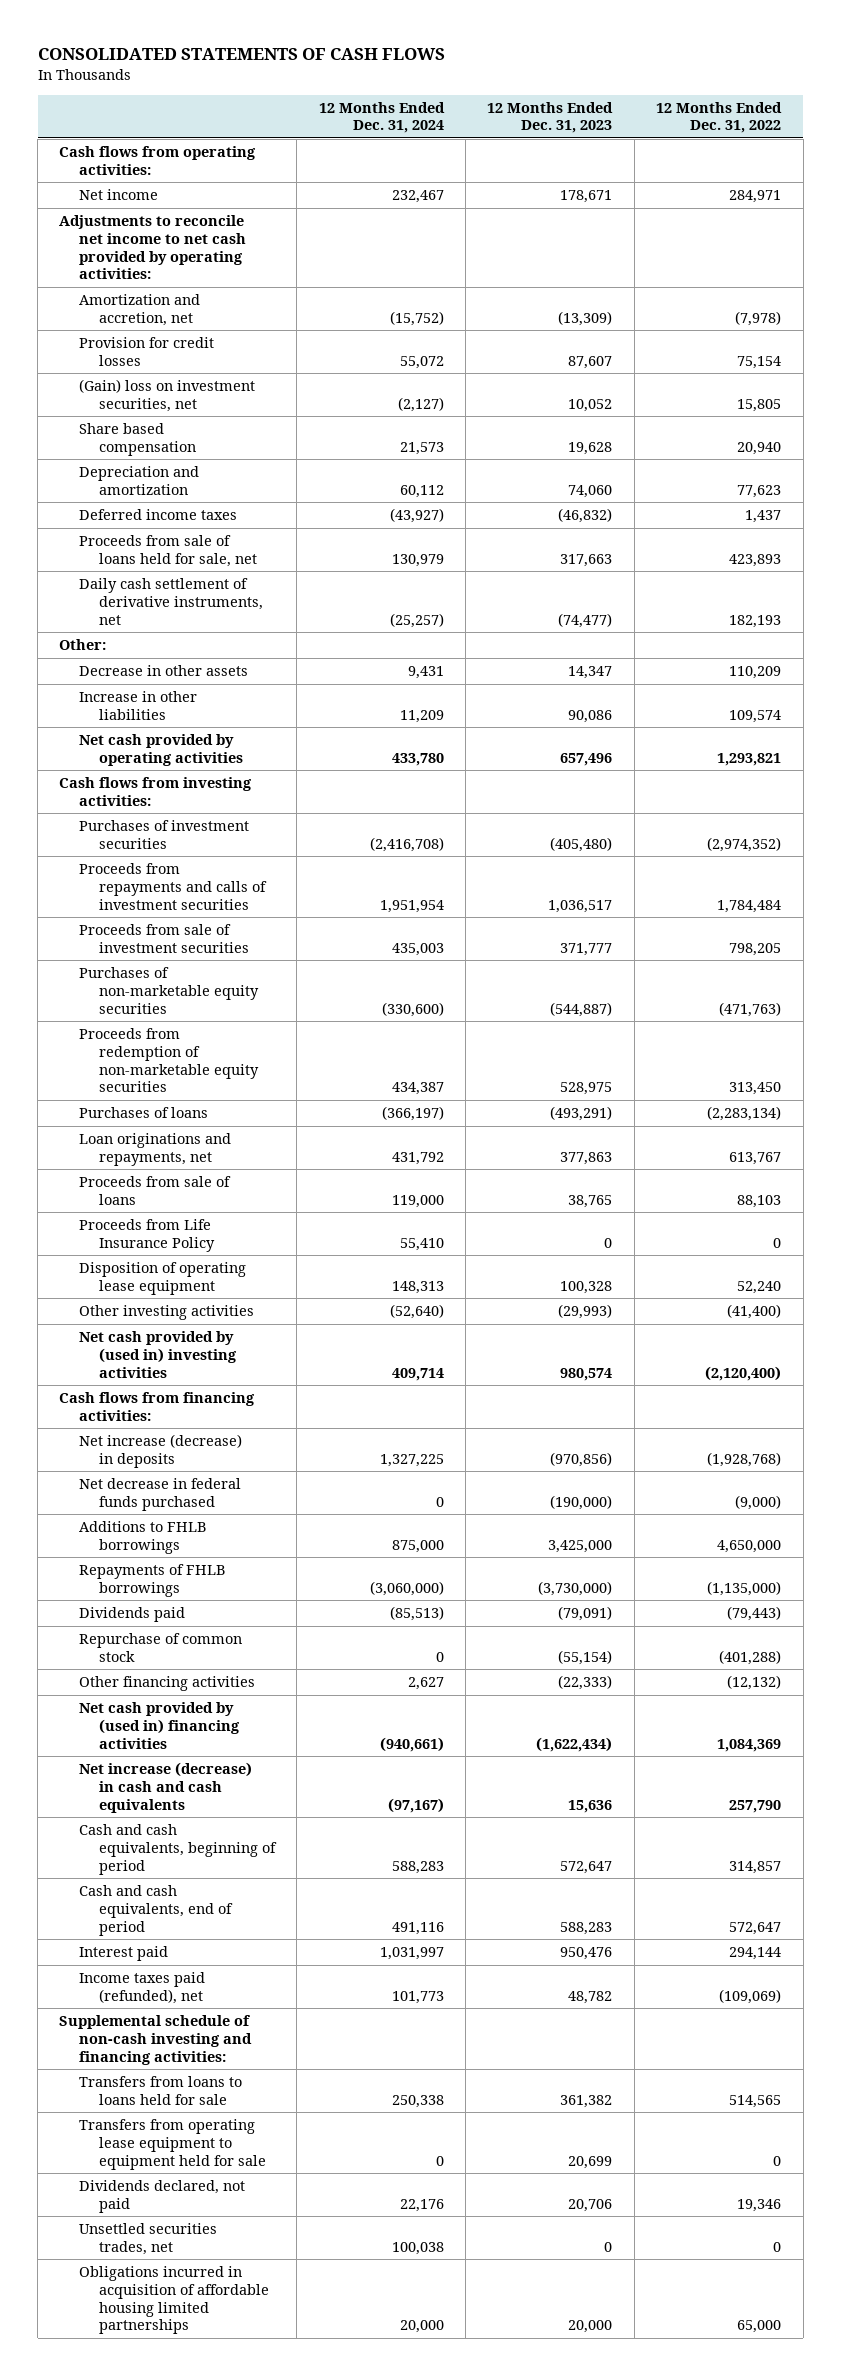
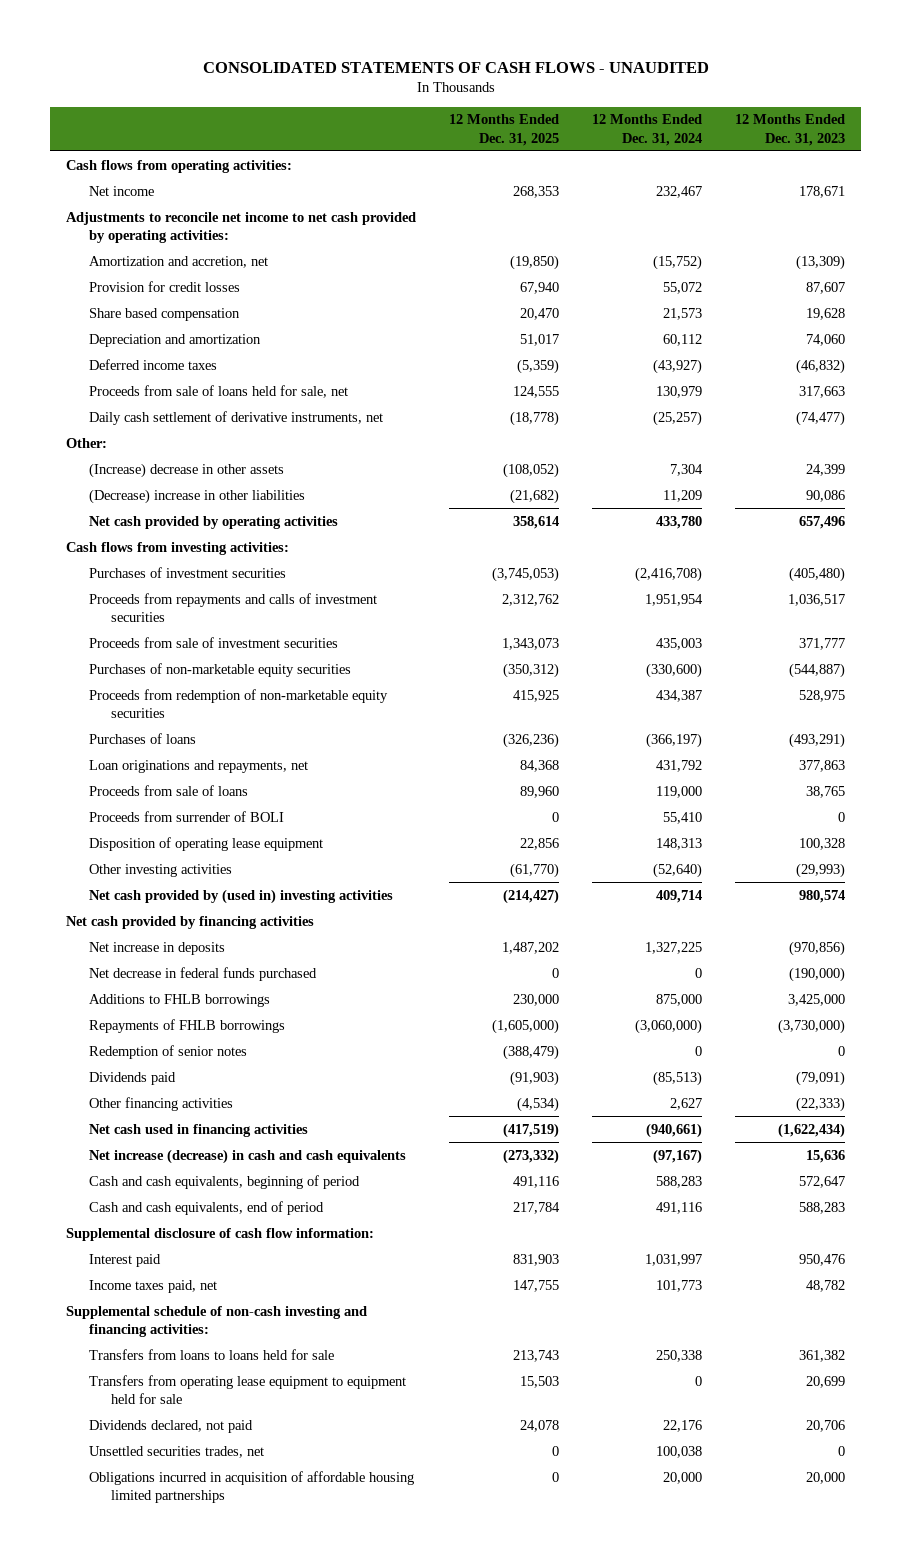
- CONSOLIDATED STATEMENTS OF CASH FLOWS
+ CONSOLIDATED STATEMENTS OF CASH FLOWS - UNAUDITED
- | 12 Months Ended Dec. 31, 2024 | 12 Months Ended Dec. 31, 2023 | 12 Months Ended Dec. 31, 2022
+ | 12 Months Ended Dec. 31, 2025 | 12 Months Ended Dec. 31, 2024 | 12 Months Ended Dec. 31, 2023
- (Gain) loss on investment securities, net | (2,127) | 10,052 | 15,805
- Decrease in other assets | 9,431 | 14,347 | 110,209
- Increase in other liabilities | 11,209 | 90,086 | 109,574
+ (Increase) decrease in other assets | (108,052) | 7,304 | 24,399
+ (Decrease) increase in other liabilities | (21,682) | 11,209 | 90,086
- Proceeds from Life Insurance Policy | 55,410 | 0 | 0
+ Proceeds from surrender of BOLI | 0 | 55,410 | 0
- Cash flows from financing activities:
- Net increase (decrease) in deposits | 1,327,225 | (970,856) | (1,928,768)
+ Net cash provided by financing activities
+ Net increase in deposits | 1,487,202 | 1,327,225 | (970,856)
+ Redemption of senior notes | (388,479) | 0 | 0
- Repurchase of common stock | 0 | (55,154) | (401,288)
- Net cash provided by (used in) financing activities | (940,661) | (1,622,434) | 1,084,369
+ Net cash used in financing activities | (417,519) | (940,661) | (1,622,434)
+ Supplemental disclosure of cash flow information:
- Income taxes paid (refunded), net | 101,773 | 48,782 | (109,069)
+ Income taxes paid, net | 147,755 | 101,773 | 48,782

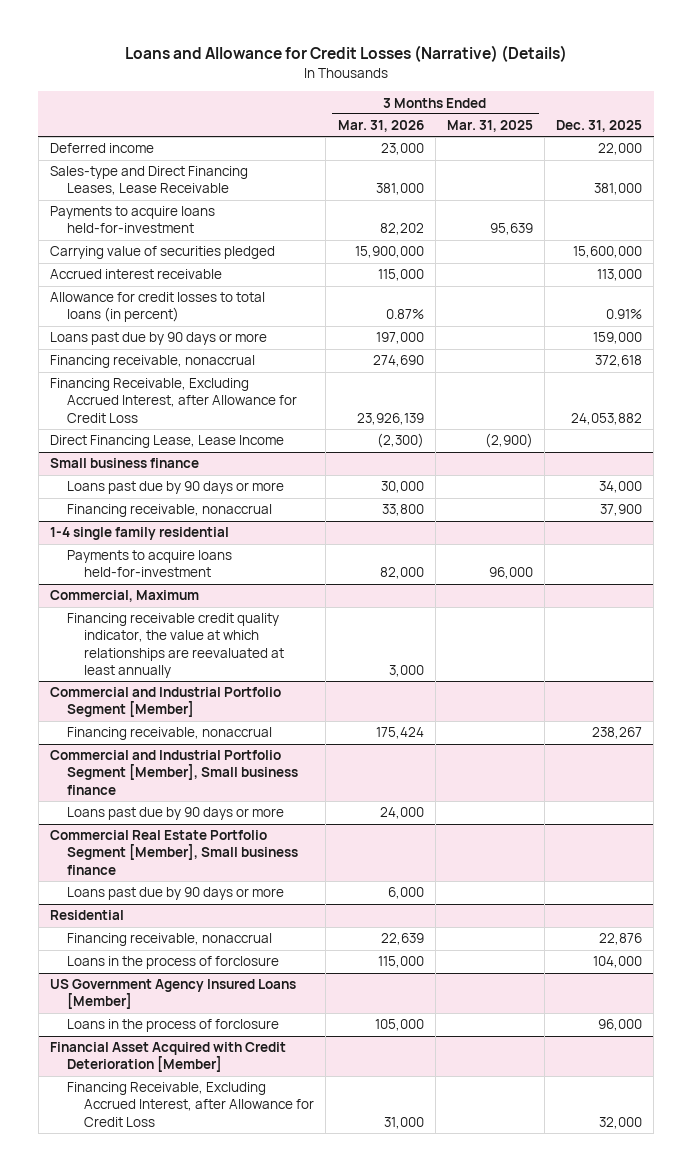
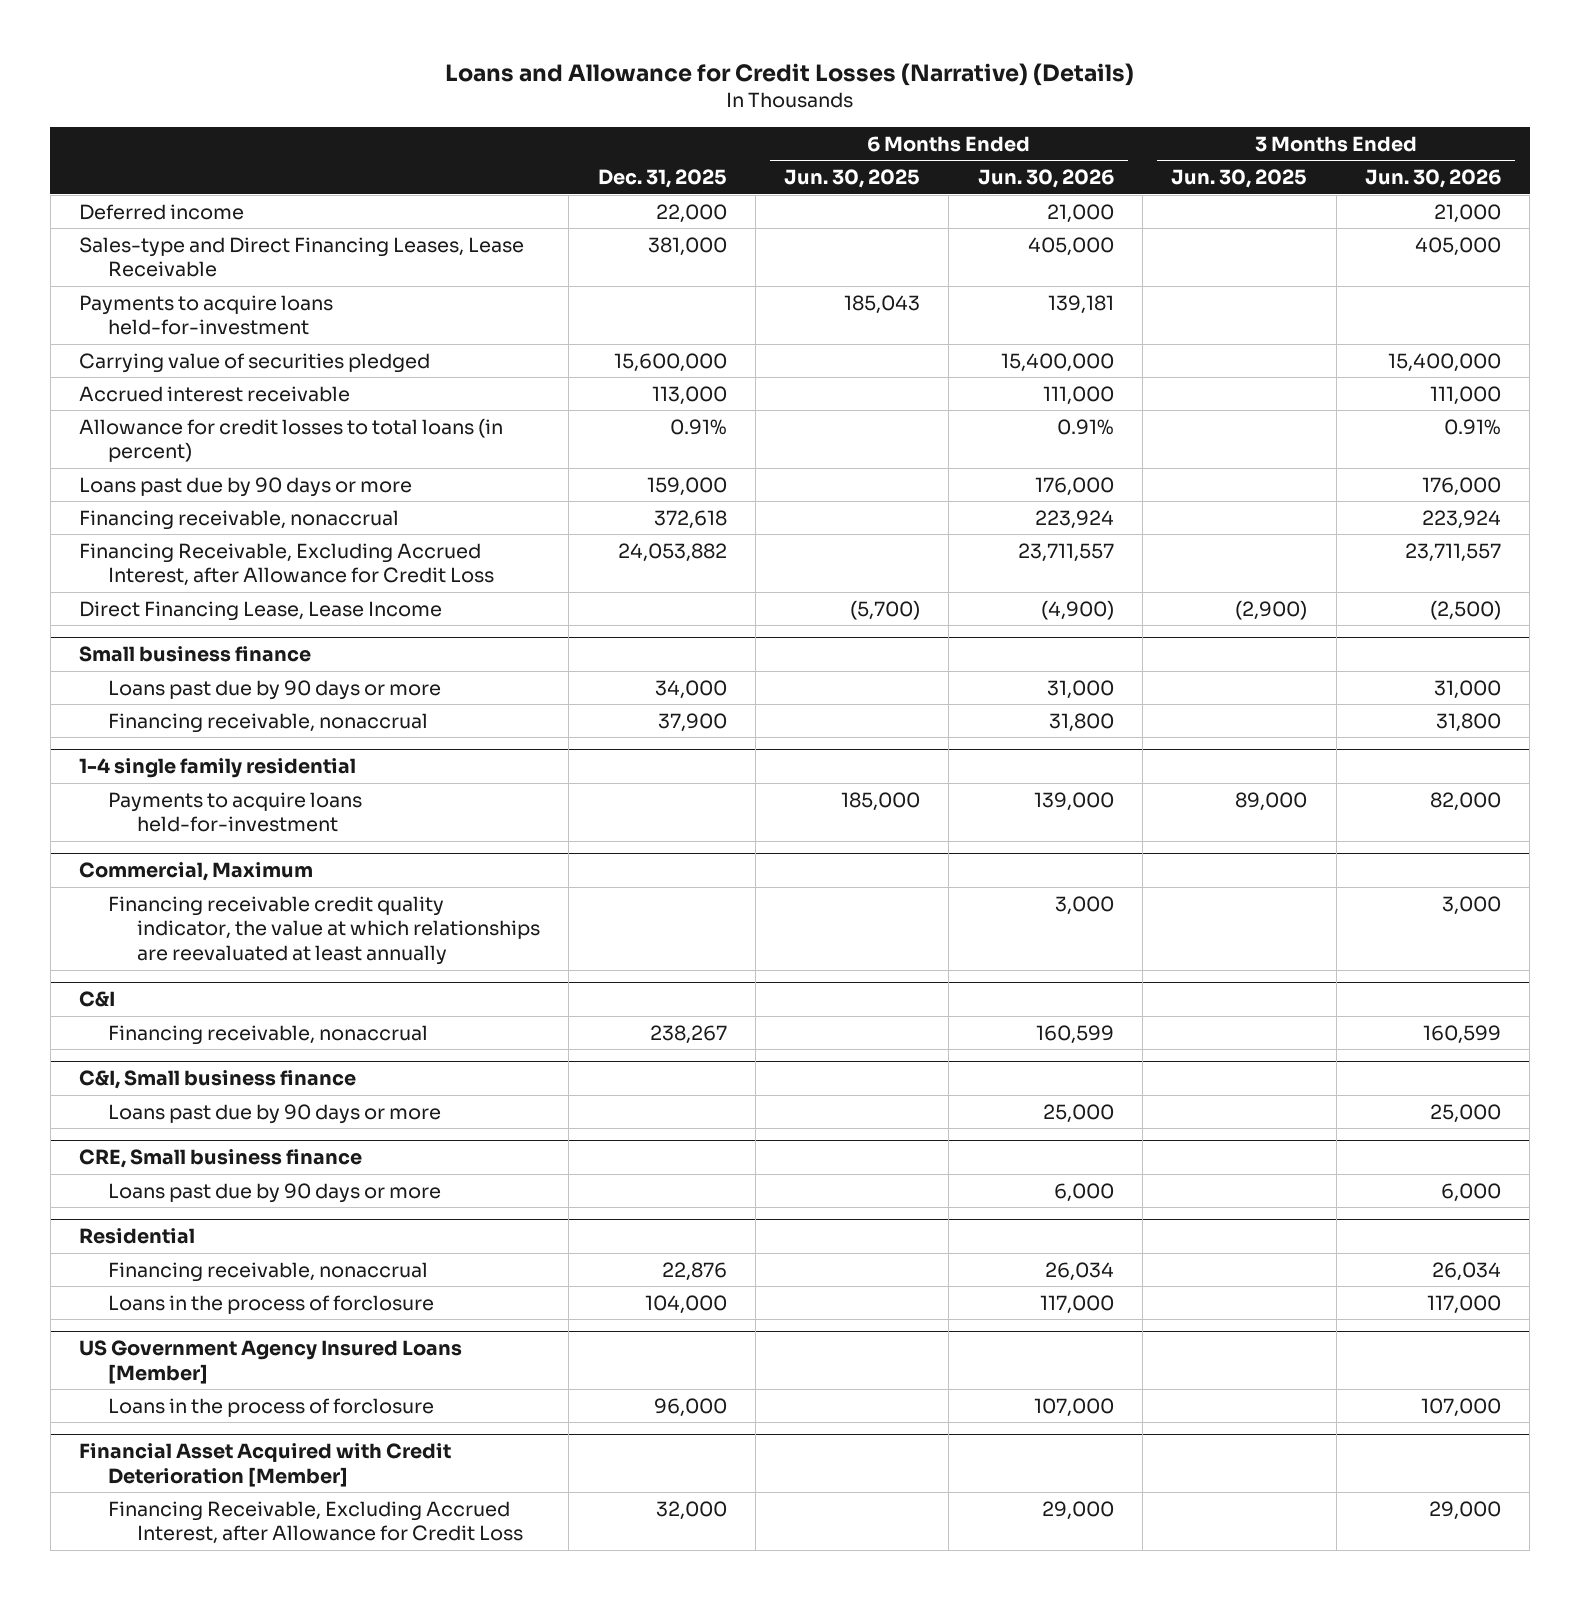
- | 3 Months Ended Mar. 31, 2026 | 3 Months Ended Mar. 31, 2025 | Dec. 31, 2025
+ | Dec. 31, 2025 | 6 Months Ended Jun. 30, 2025 | 6 Months Ended Jun. 30, 2026 | 3 Months Ended Jun. 30, 2025 | 3 Months Ended Jun. 30, 2026
- Commercial and Industrial Portfolio Segment [Member]
+ C&I
- Commercial and Industrial Portfolio Segment [Member], Small business finance
+ C&I, Small business finance
- Commercial Real Estate Portfolio Segment [Member], Small business finance
+ CRE, Small business finance

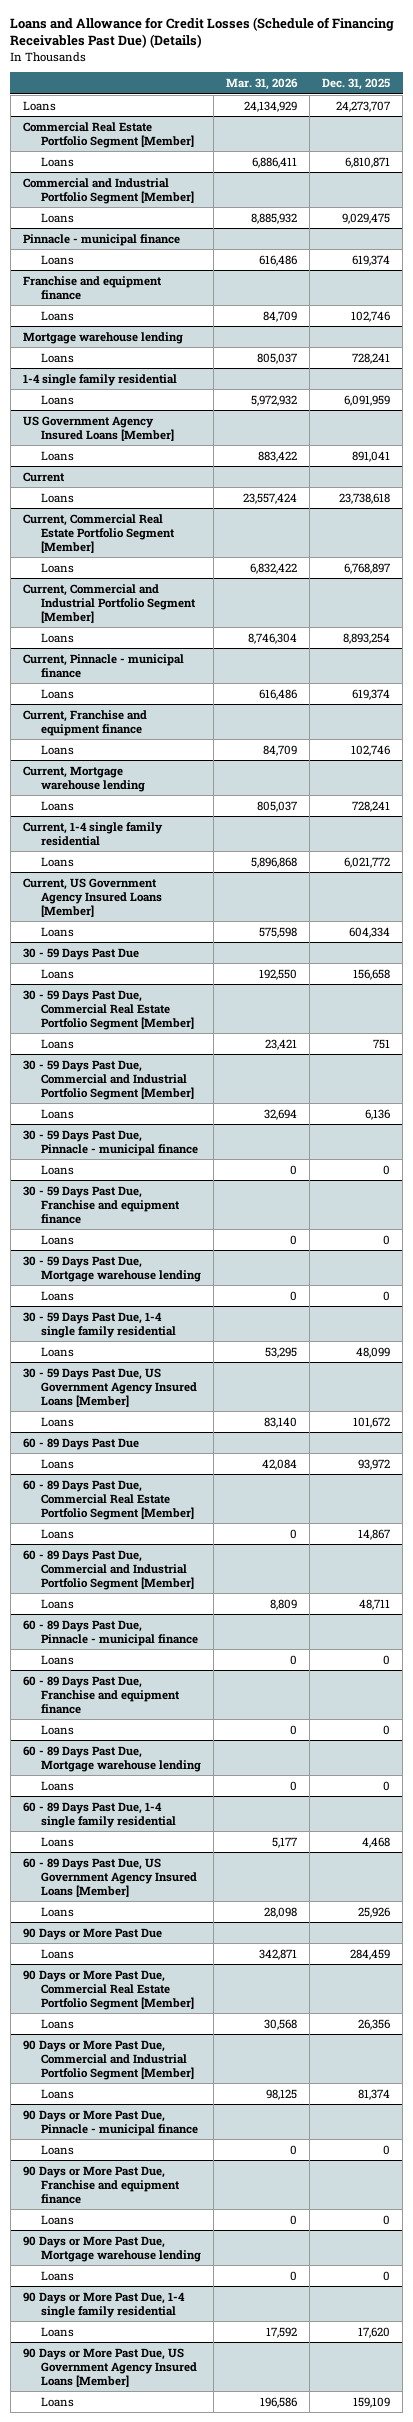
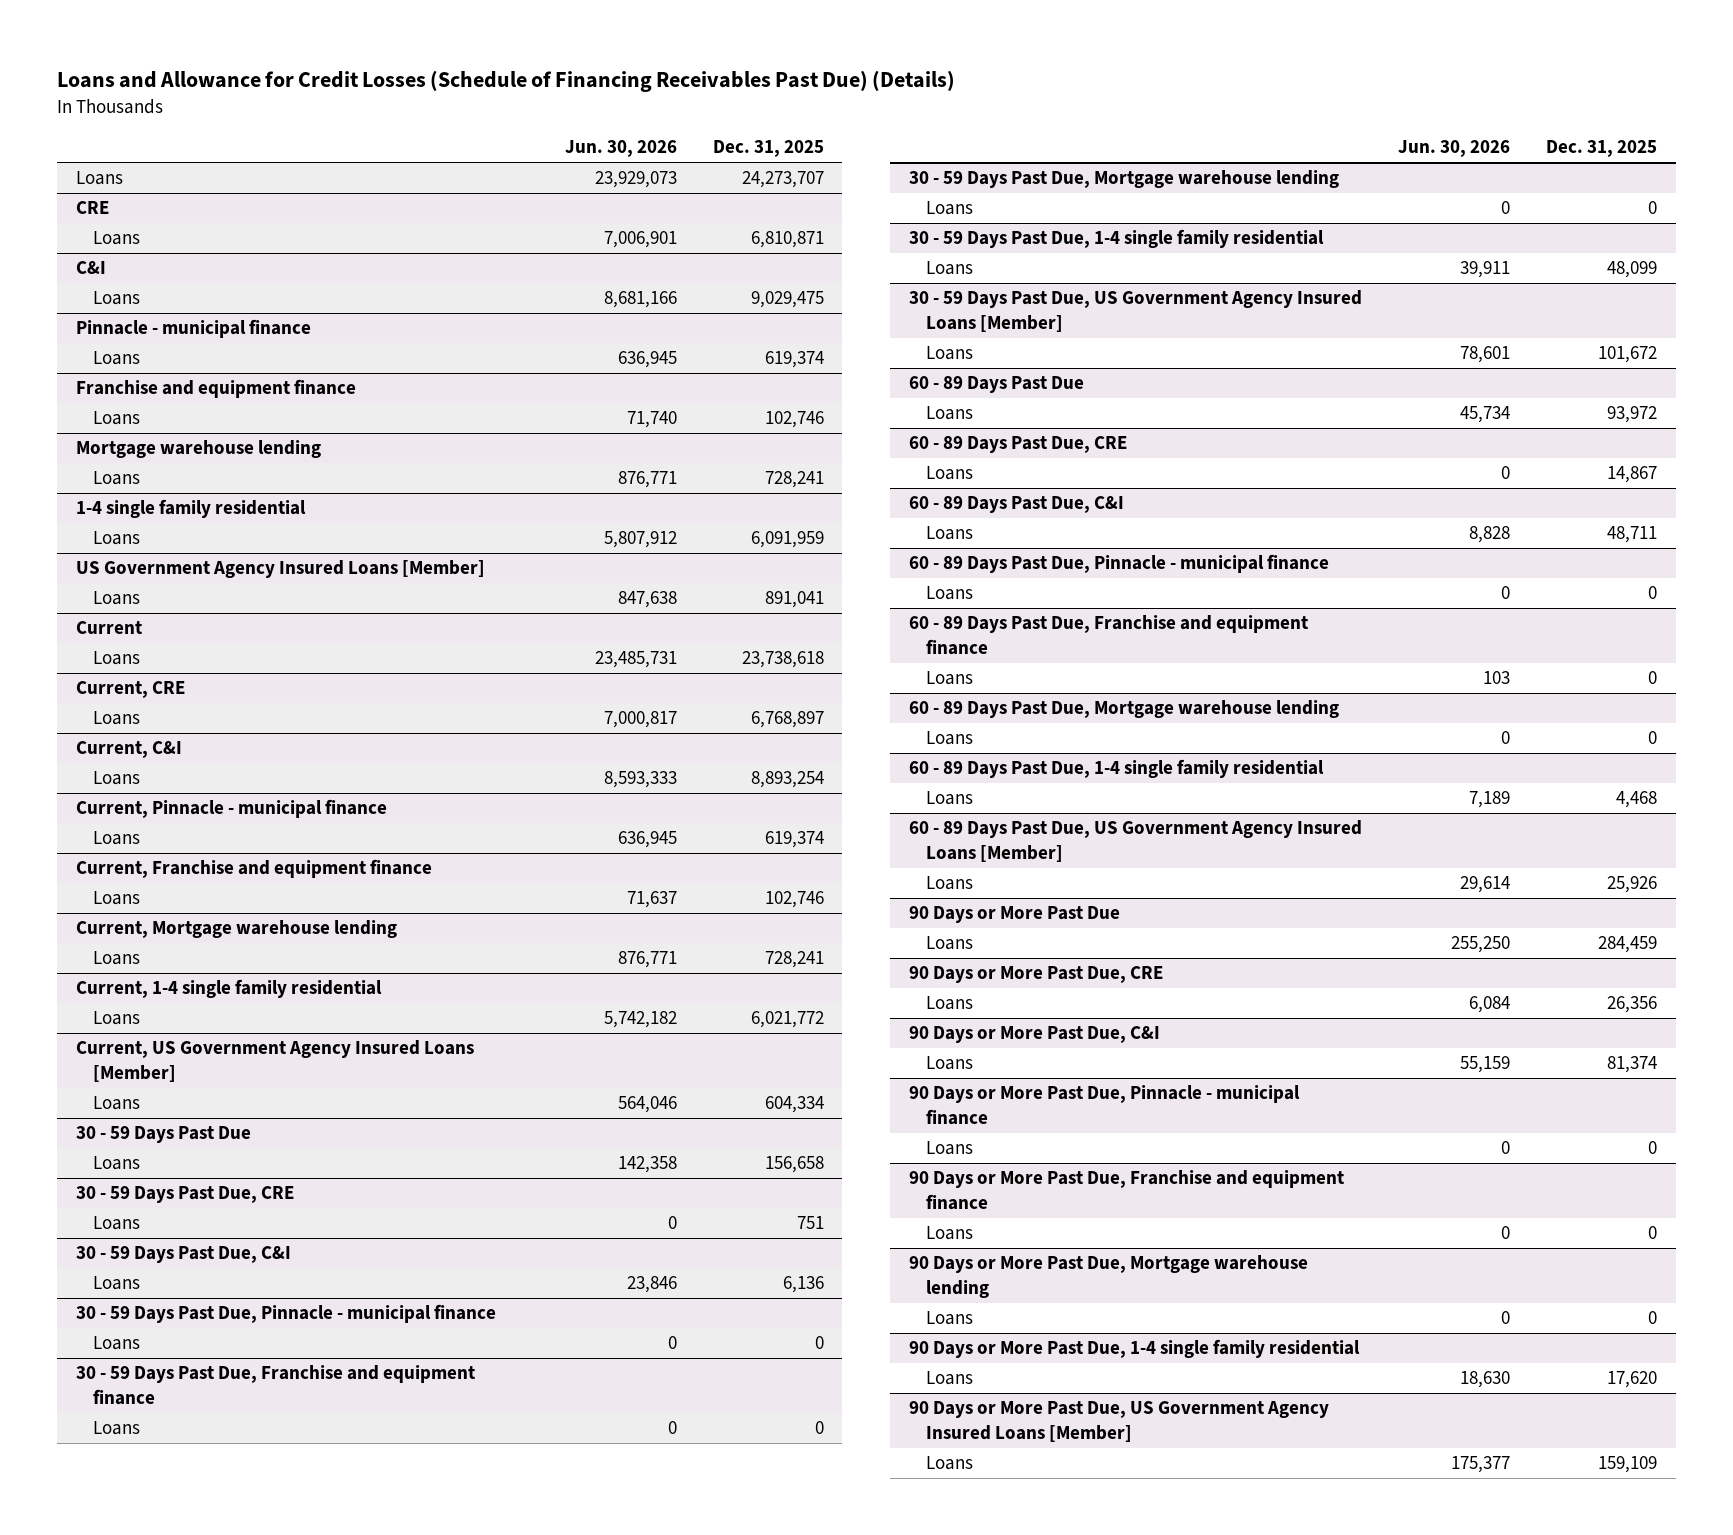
- | Mar. 31, 2026 | Dec. 31, 2025
+ | Jun. 30, 2026 | Dec. 31, 2025
- Commercial Real Estate Portfolio Segment [Member]
+ CRE
- Commercial and Industrial Portfolio Segment [Member]
+ C&I
- Current, Commercial Real Estate Portfolio Segment [Member]
+ Current, CRE
- Current, Commercial and Industrial Portfolio Segment [Member]
+ Current, C&I
- 30 - 59 Days Past Due, Commercial Real Estate Portfolio Segment [Member]
+ 30 - 59 Days Past Due, CRE
- 30 - 59 Days Past Due, Commercial and Industrial Portfolio Segment [Member]
+ 30 - 59 Days Past Due, C&I
- 60 - 89 Days Past Due, Commercial Real Estate Portfolio Segment [Member]
+ 60 - 89 Days Past Due, CRE
- 60 - 89 Days Past Due, Commercial and Industrial Portfolio Segment [Member]
+ 60 - 89 Days Past Due, C&I
- 90 Days or More Past Due, Commercial Real Estate Portfolio Segment [Member]
+ 90 Days or More Past Due, CRE
- 90 Days or More Past Due, Commercial and Industrial Portfolio Segment [Member]
+ 90 Days or More Past Due, C&I

